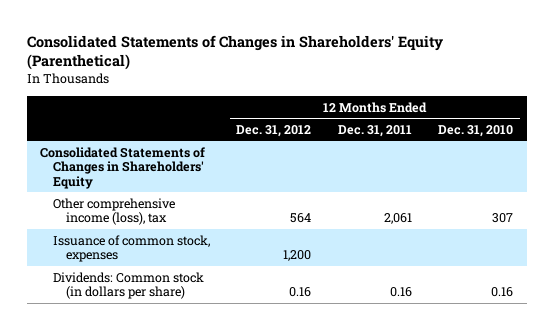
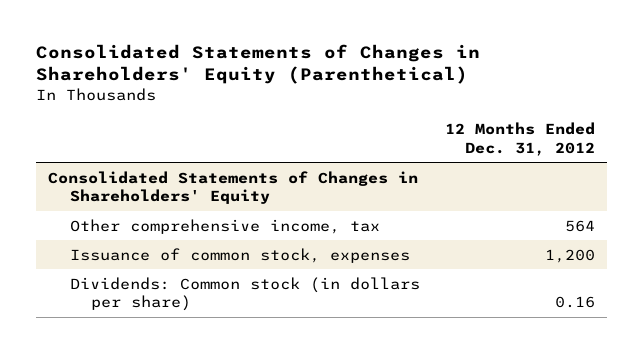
- | 12 Months Ended Dec. 31, 2012 | 12 Months Ended Dec. 31, 2011 | 12 Months Ended Dec. 31, 2010
+ | 12 Months Ended Dec. 31, 2012
- Other comprehensive income (loss), tax | 564 | 2,061 | 307
+ Other comprehensive income, tax | 564

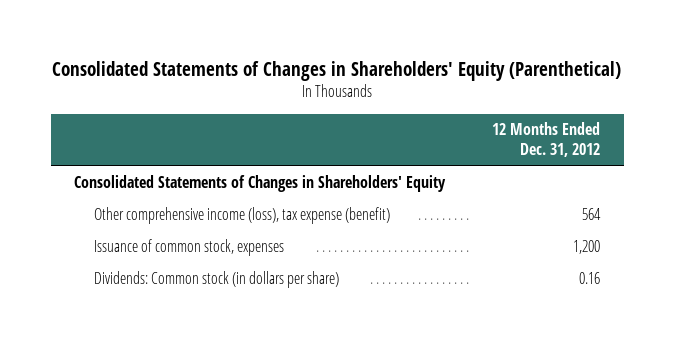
- Other comprehensive income, tax | 564
+ Other comprehensive income (loss), tax expense (benefit) | 564

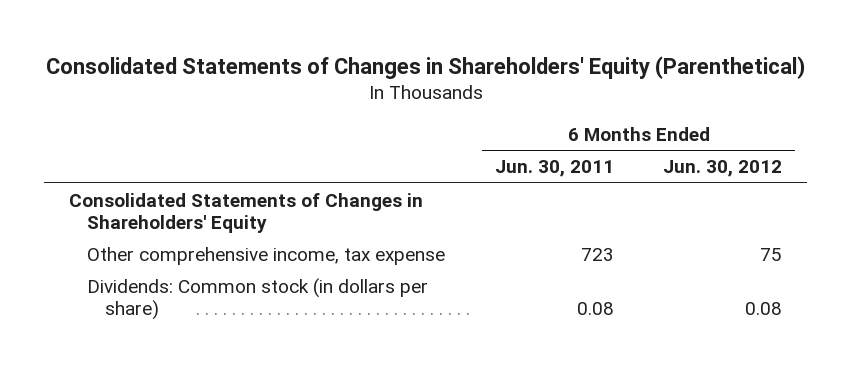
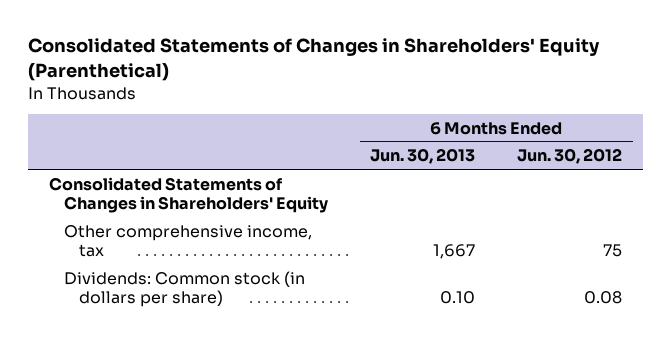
- | 6 Months Ended Jun. 30, 2011 | 6 Months Ended Jun. 30, 2012
+ | 6 Months Ended Jun. 30, 2013 | 6 Months Ended Jun. 30, 2012
- Other comprehensive income, tax expense | 723 | 75
+ Other comprehensive income, tax | 1,667 | 75

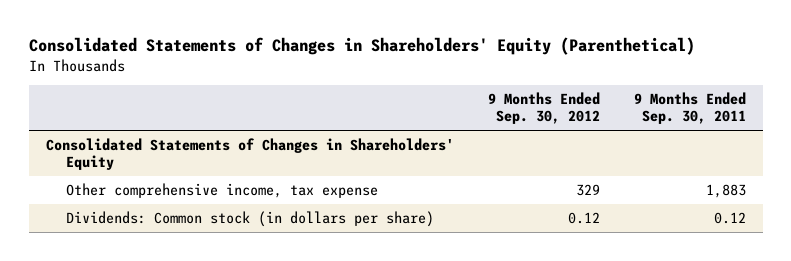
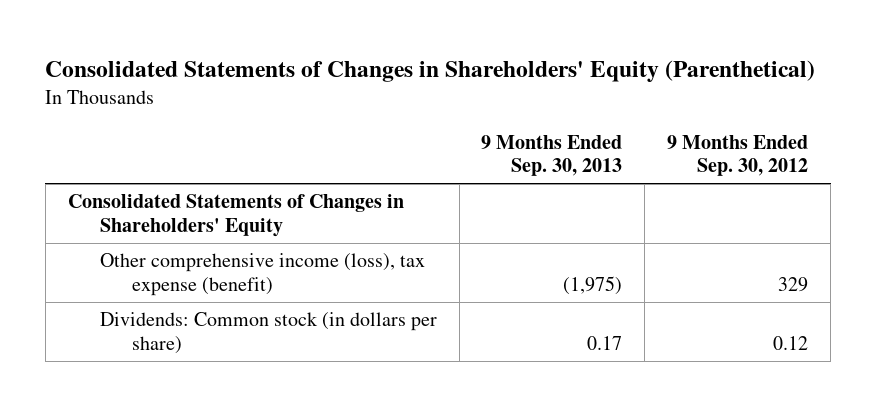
- | 9 Months Ended Sep. 30, 2012 | 9 Months Ended Sep. 30, 2011
+ | 9 Months Ended Sep. 30, 2013 | 9 Months Ended Sep. 30, 2012
- Other comprehensive income, tax expense | 329 | 1,883
+ Other comprehensive income (loss), tax expense (benefit) | (1,975) | 329

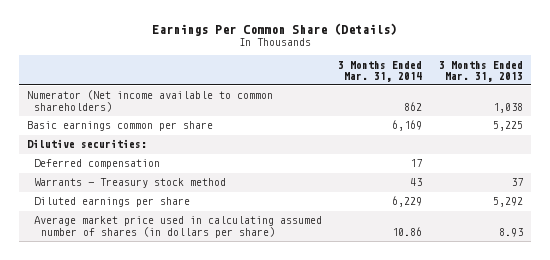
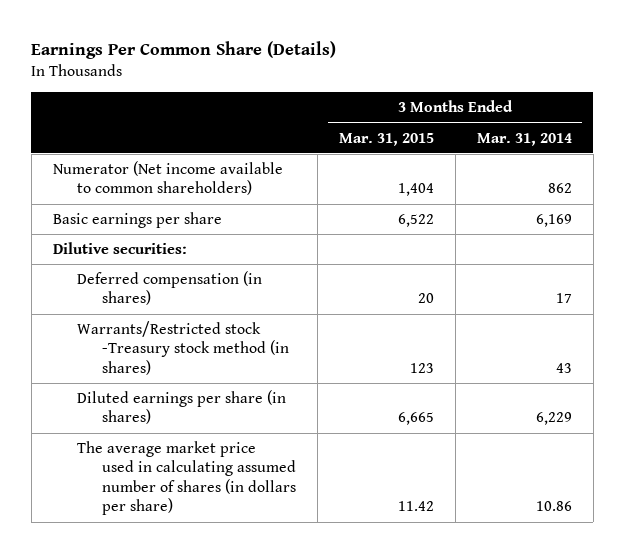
- | 3 Months Ended Mar. 31, 2014 | 3 Months Ended Mar. 31, 2013
+ | 3 Months Ended Mar. 31, 2015 | 3 Months Ended Mar. 31, 2014
- Basic earnings common per share | 6,169 | 5,225
+ Basic earnings per share | 6,522 | 6,169
- Deferred compensation | 17 |
- Warrants - Treasury stock method | 43 | 37
- Diluted earnings per share | 6,229 | 5,292
- Average market price used in calculating assumed number of shares (in dollars per share) | 10.86 | 8.93
+ Deferred compensation (in shares) | 20 | 17
+ Warrants/Restricted stock -Treasury stock method (in shares) | 123 | 43
+ Diluted earnings per share (in shares) | 6,665 | 6,229
+ The average market price used in calculating assumed number of shares (in dollars per share) | 11.42 | 10.86

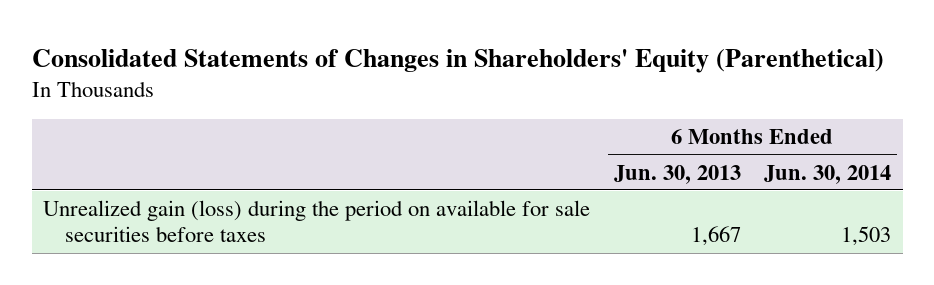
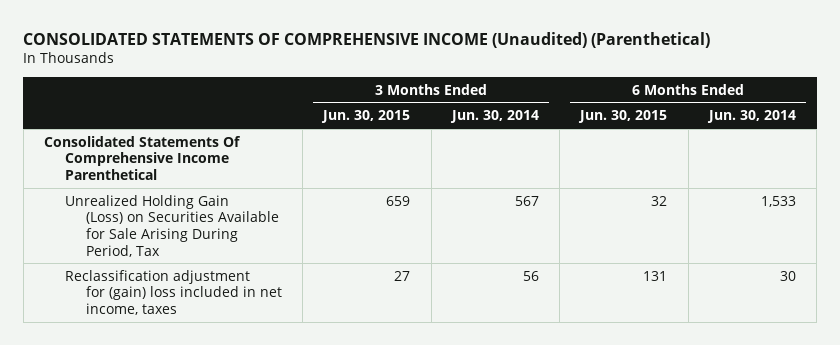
- Consolidated Statements of Changes in Shareholders' Equity (Parenthetical)
+ CONSOLIDATED STATEMENTS OF COMPREHENSIVE INCOME (Unaudited) (Parenthetical)
- | 6 Months Ended Jun. 30, 2013 | 6 Months Ended Jun. 30, 2014
+ | 3 Months Ended Jun. 30, 2015 | 3 Months Ended Jun. 30, 2014 | 6 Months Ended Jun. 30, 2015 | 6 Months Ended Jun. 30, 2014
- Unrealized gain (loss) during the period on available for sale securities before taxes | 1,667 | 1,503
+ Consolidated Statements Of Comprehensive Income Parenthetical
+ Unrealized Holding Gain (Loss) on Securities Available for Sale Arising During Period, Tax | 659 | 567 | 32 | 1,533
+ Reclassification adjustment for (gain) loss included in net income, taxes | 27 | 56 | 131 | 30

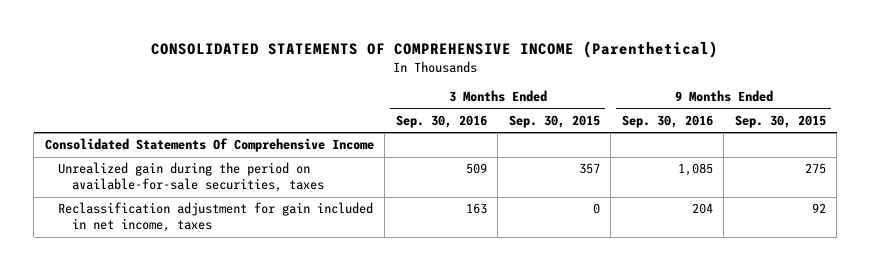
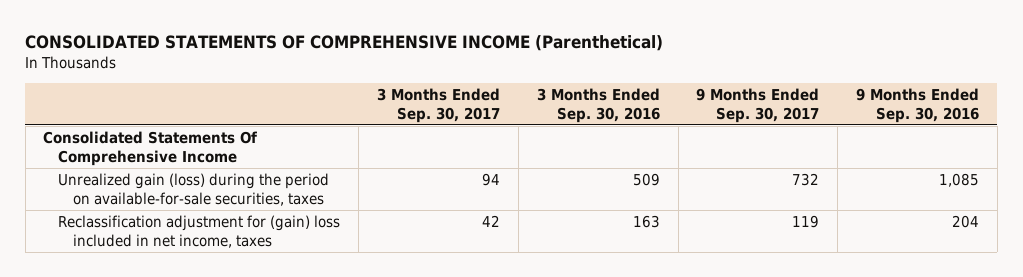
- | 3 Months Ended Sep. 30, 2016 | 3 Months Ended Sep. 30, 2015 | 9 Months Ended Sep. 30, 2016 | 9 Months Ended Sep. 30, 2015
+ | 3 Months Ended Sep. 30, 2017 | 3 Months Ended Sep. 30, 2016 | 9 Months Ended Sep. 30, 2017 | 9 Months Ended Sep. 30, 2016
- Unrealized gain during the period on available-for-sale securities, taxes | 509 | 357 | 1,085 | 275
- Reclassification adjustment for gain included in net income, taxes | 163 | 0 | 204 | 92
+ Unrealized gain (loss) during the period on available-for-sale securities, taxes | 94 | 509 | 732 | 1,085
+ Reclassification adjustment for (gain) loss included in net income, taxes | 42 | 163 | 119 | 204

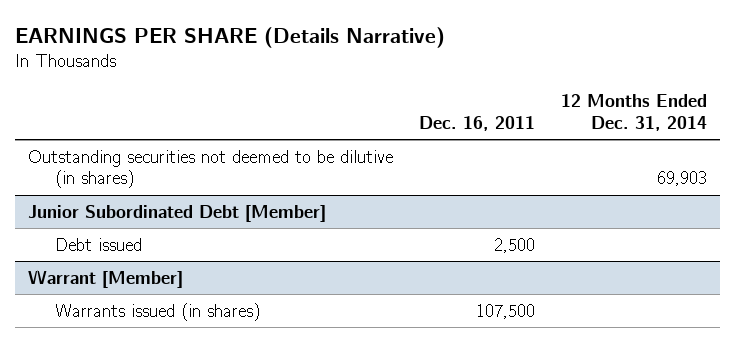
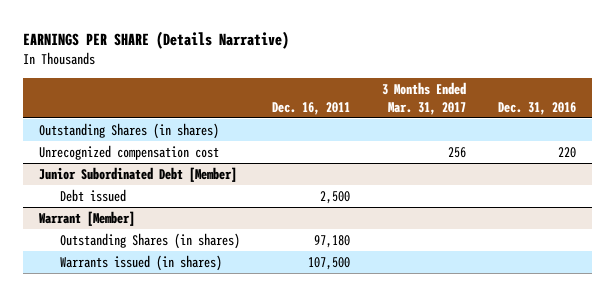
- | Dec. 16, 2011 | 12 Months Ended Dec. 31, 2014
+ | Dec. 16, 2011 | 3 Months Ended Mar. 31, 2017 | Dec. 31, 2016
- Outstanding securities not deemed to be dilutive (in shares) | | 69,903
+ Outstanding Shares (in shares)
+ Unrecognized compensation cost | | 256 | 220
@ Warrant [Member]
+ Outstanding Shares (in shares) | 97,180 | |

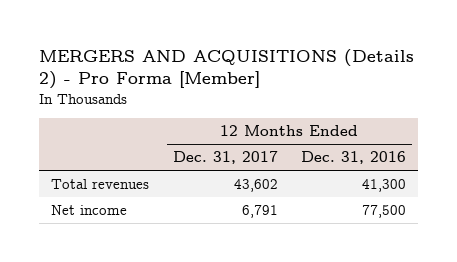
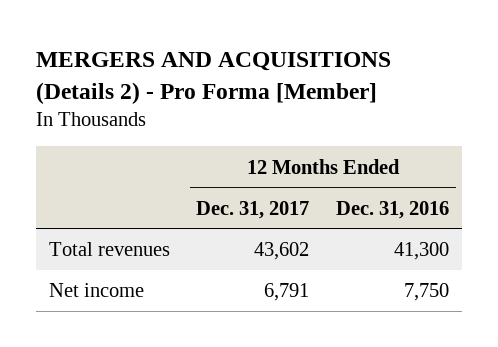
- Net income | 6,791 | 77,500
+ Net income | 6,791 | 7,750

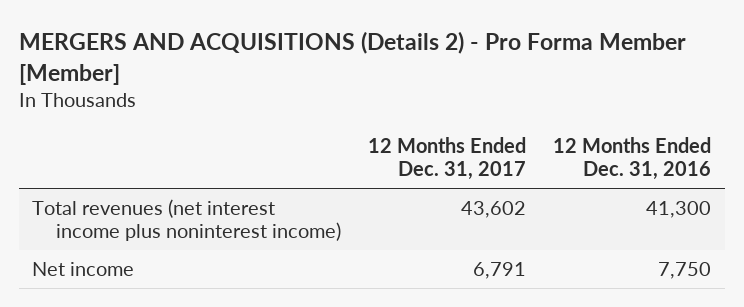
- MERGERS AND ACQUISITIONS (Details 2) - Pro Forma [Member]
+ MERGERS AND ACQUISITIONS (Details 2) - Pro Forma Member [Member]
- Total revenues | 43,602 | 41,300
+ Total revenues (net interest income plus noninterest income) | 43,602 | 41,300

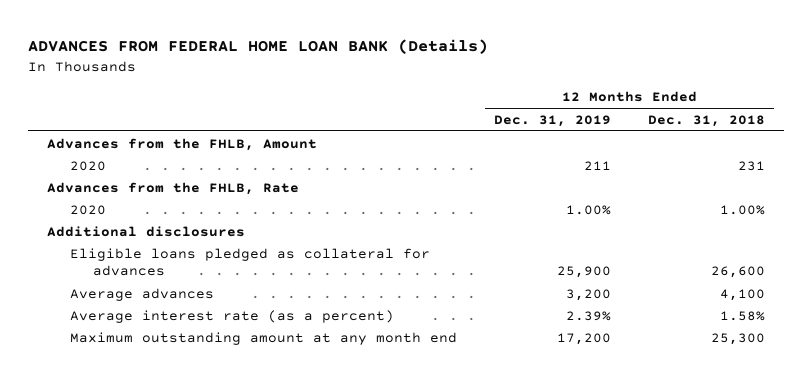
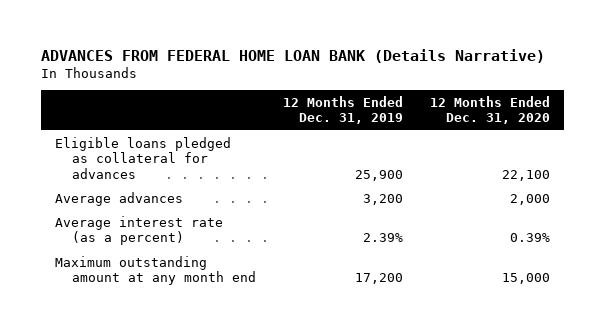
- ADVANCES FROM FEDERAL HOME LOAN BANK (Details)
+ ADVANCES FROM FEDERAL HOME LOAN BANK (Details Narrative)
- | 12 Months Ended Dec. 31, 2019 | 12 Months Ended Dec. 31, 2018
+ | 12 Months Ended Dec. 31, 2019 | 12 Months Ended Dec. 31, 2020
- Advances from the FHLB, Amount
- 2020 | 211 | 231
- Advances from the FHLB, Rate
- 2020 | 1.00% | 1.00%
- Additional disclosures

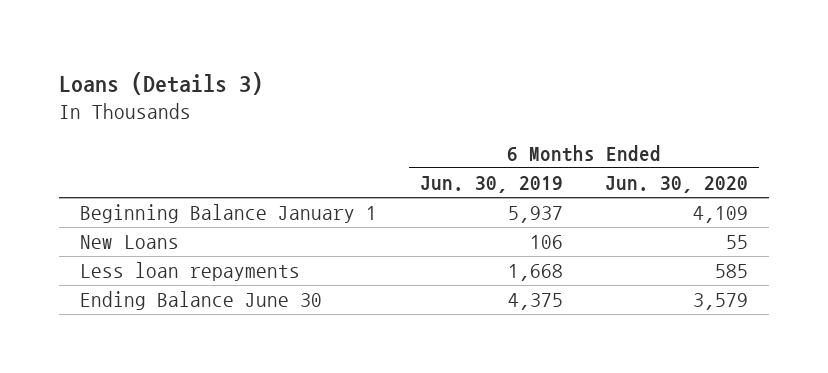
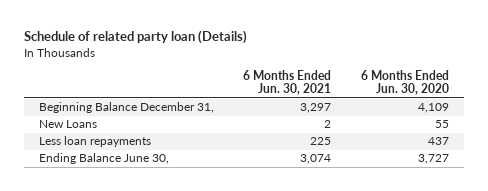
- Loans (Details 3)
+ Schedule of related party loan (Details)
- | 6 Months Ended Jun. 30, 2019 | 6 Months Ended Jun. 30, 2020
+ | 6 Months Ended Jun. 30, 2021 | 6 Months Ended Jun. 30, 2020
- Beginning Balance January 1 | 5,937 | 4,109
+ Beginning Balance December 31, | 3,297 | 4,109
- Less loan repayments | 1,668 | 585
- Ending Balance June 30 | 4,375 | 3,579
+ Less loan repayments | 225 | 437
+ Ending Balance June 30, | 3,074 | 3,727

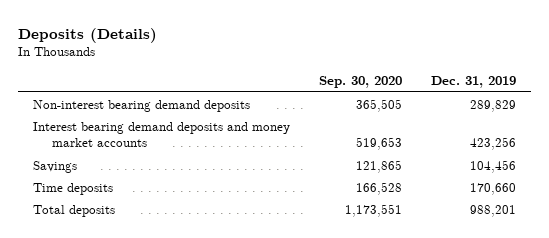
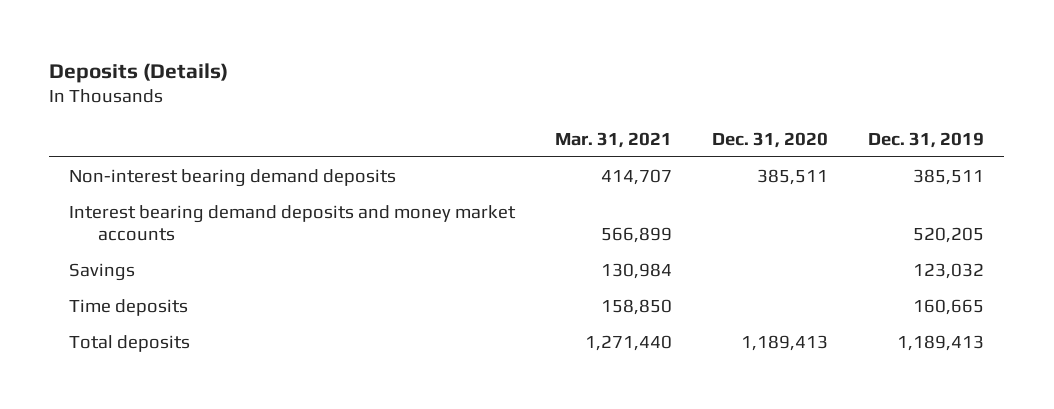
- | Sep. 30, 2020 | Dec. 31, 2019
+ | Mar. 31, 2021 | Dec. 31, 2020 | Dec. 31, 2019
- Non-interest bearing demand deposits | 365,505 | 289,829
- Interest bearing demand deposits and money market accounts | 519,653 | 423,256
- Savings | 121,865 | 104,456
- Time deposits | 166,528 | 170,660
- Total deposits | 1,173,551 | 988,201
+ Non-interest bearing demand deposits | 414,707 | 385,511 | 385,511
+ Interest bearing demand deposits and money market accounts | 566,899 | | 520,205
+ Savings | 130,984 | | 123,032
+ Time deposits | 158,850 | | 160,665
+ Total deposits | 1,271,440 | 1,189,413 | 1,189,413

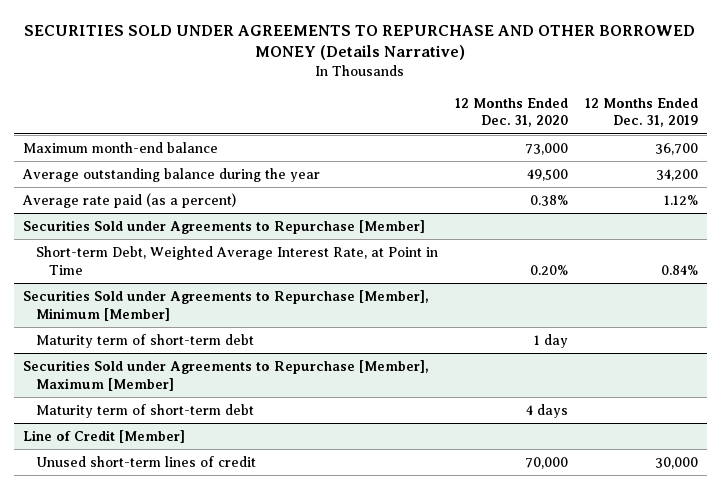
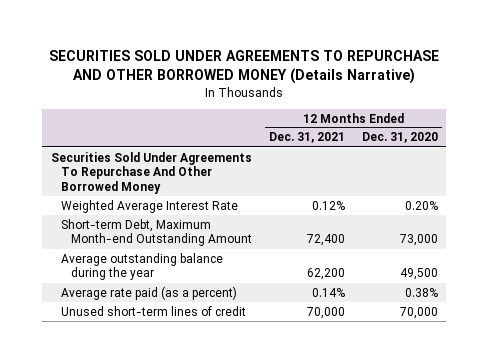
- | 12 Months Ended Dec. 31, 2020 | 12 Months Ended Dec. 31, 2019
+ | 12 Months Ended Dec. 31, 2021 | 12 Months Ended Dec. 31, 2020
- Maximum month-end balance | 73,000 | 36,700
+ Securities Sold Under Agreements To Repurchase And Other Borrowed Money
+ Weighted Average Interest Rate | 0.12% | 0.20%
+ Short-term Debt, Maximum Month-end Outstanding Amount | 72,400 | 73,000
- Securities Sold under Agreements to Repurchase [Member]
- Short-term Debt, Weighted Average Interest Rate, at Point in Time | 0.20% | 0.84%
- Securities Sold under Agreements to Repurchase [Member], Minimum [Member]
- Maturity term of short-term debt | 1 day |
- Securities Sold under Agreements to Repurchase [Member], Maximum [Member]
- Maturity term of short-term debt | 4 days |
- Line of Credit [Member]

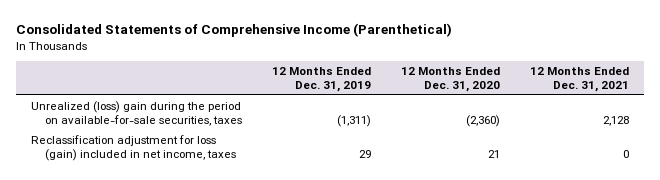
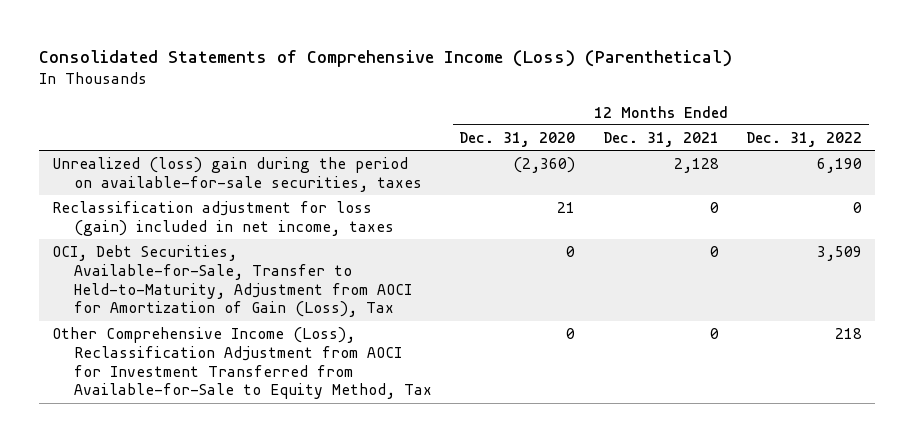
- Consolidated Statements of Comprehensive Income (Parenthetical)
+ Consolidated Statements of Comprehensive Income (Loss) (Parenthetical)
- | 12 Months Ended Dec. 31, 2019 | 12 Months Ended Dec. 31, 2020 | 12 Months Ended Dec. 31, 2021
+ | 12 Months Ended Dec. 31, 2020 | 12 Months Ended Dec. 31, 2021 | 12 Months Ended Dec. 31, 2022
+ OCI, Debt Securities, Available-for-Sale, Transfer to Held-to-Maturity, Adjustment from AOCI for Amortization of Gain (Loss), Tax | 0 | 0 | 3,509
+ Other Comprehensive Income (Loss), Reclassification Adjustment from AOCI for Investment Transferred from Available-for-Sale to Equity Method, Tax | 0 | 0 | 218

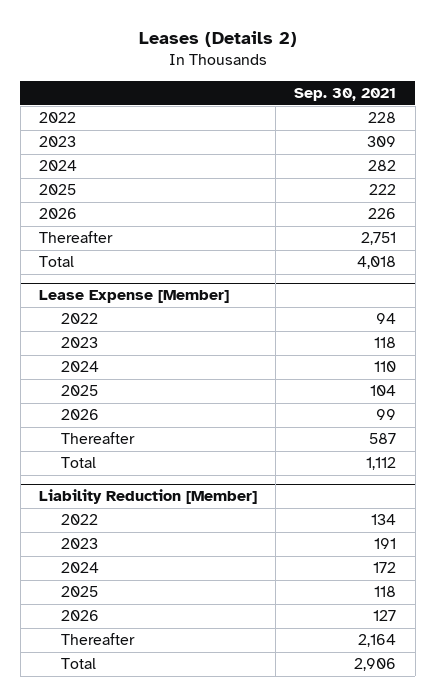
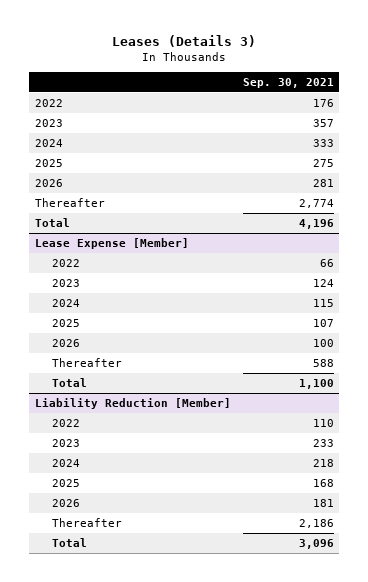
- Leases (Details 2)
+ Leases (Details 3)
- 2022 | 228
- 2023 | 309
- 2024 | 282
- 2025 | 222
- 2026 | 226
- Thereafter | 2,751
- Total | 4,018
+ 2022 | 176
+ 2023 | 357
+ 2024 | 333
+ 2025 | 275
+ 2026 | 281
+ Thereafter | 2,774
+ Total | 4,196
@ Lease Expense [Member]
- 2022 | 94
- 2023 | 118
- 2024 | 110
- 2025 | 104
- 2026 | 99
- Thereafter | 587
- Total | 1,112
+ 2022 | 66
+ 2023 | 124
+ 2024 | 115
+ 2025 | 107
+ 2026 | 100
+ Thereafter | 588
+ Total | 1,100
@ Liability Reduction [Member]
- 2022 | 134
- 2023 | 191
- 2024 | 172
- 2025 | 118
- 2026 | 127
- Thereafter | 2,164
- Total | 2,906
+ 2022 | 110
+ 2023 | 233
+ 2024 | 218
+ 2025 | 168
+ 2026 | 181
+ Thereafter | 2,186
+ Total | 3,096

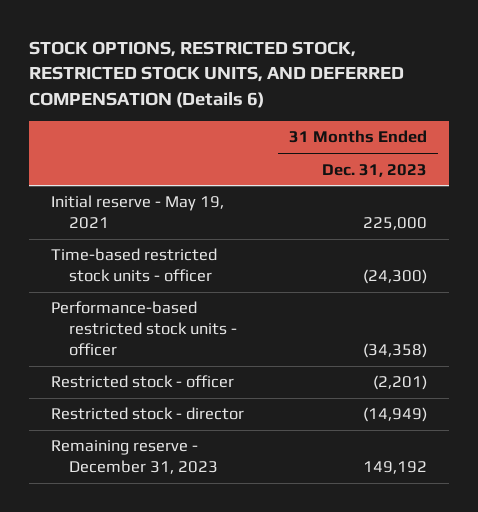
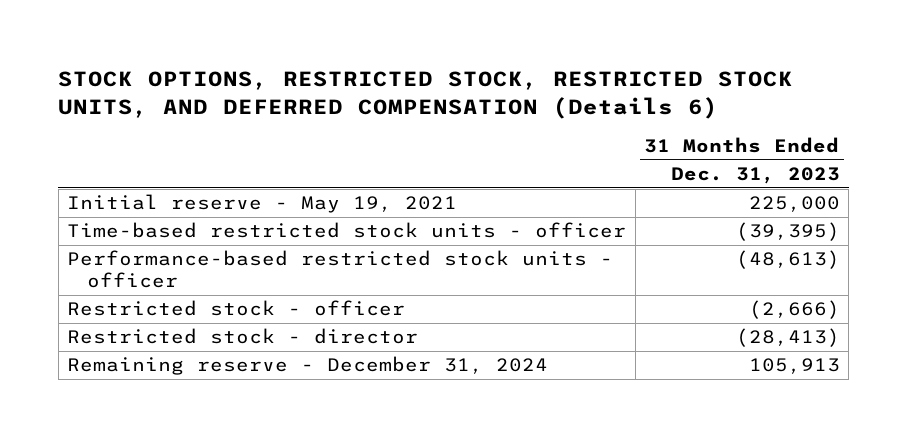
- Time-based restricted stock units - officer | (24,300)
- Performance-based restricted stock units - officer | (34,358)
- Restricted stock - officer | (2,201)
- Restricted stock - director | (14,949)
- Remaining reserve - December 31, 2023 | 149,192
+ Time-based restricted stock units - officer | (39,395)
+ Performance-based restricted stock units - officer | (48,613)
+ Restricted stock - officer | (2,666)
+ Restricted stock - director | (28,413)
+ Remaining reserve - December 31, 2024 | 105,913

